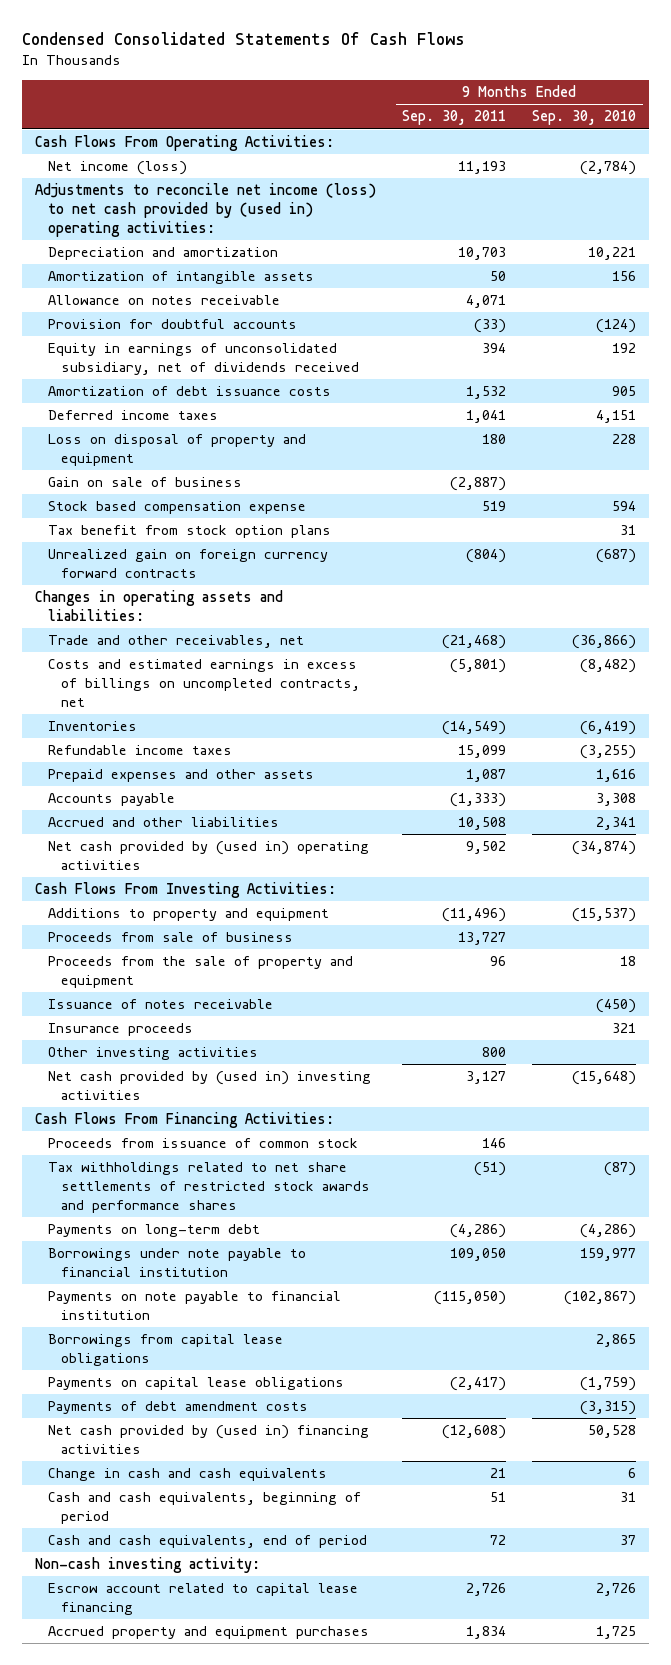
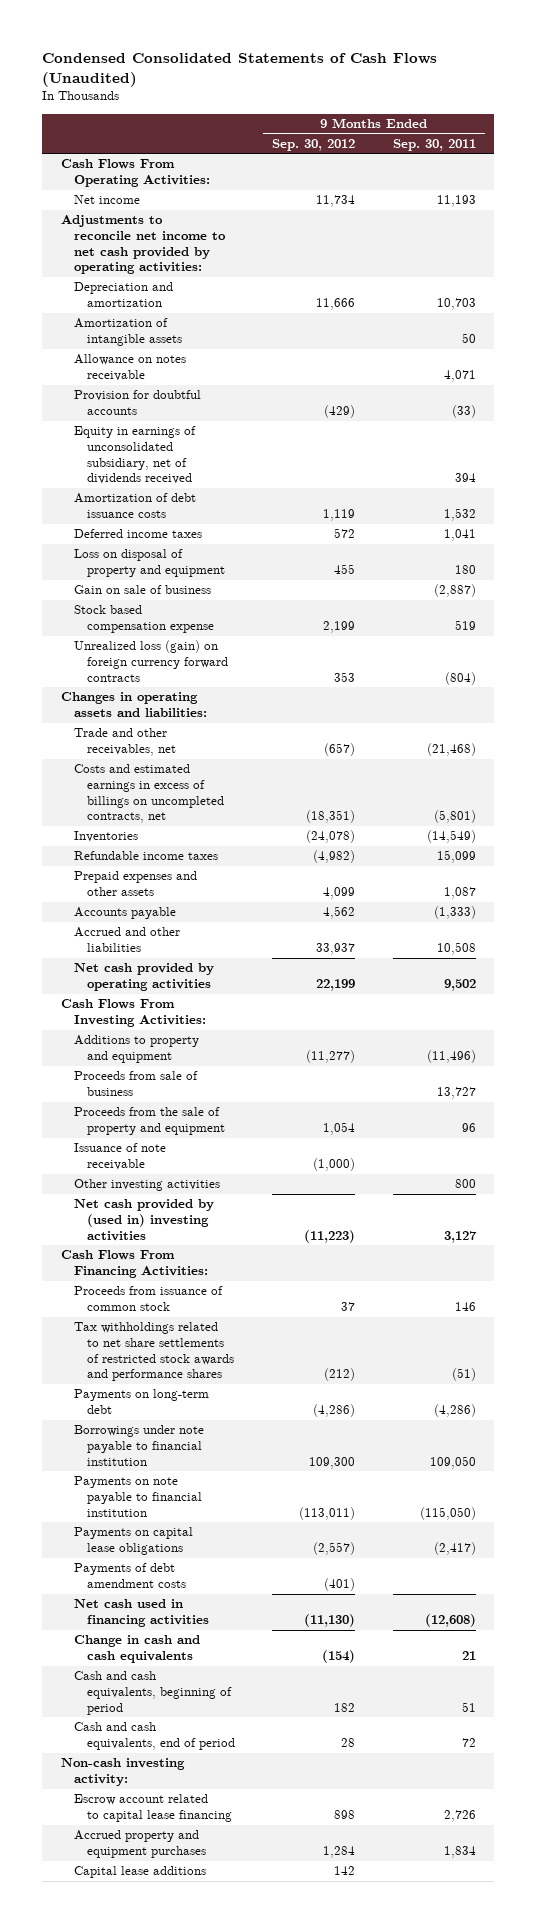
- Condensed Consolidated Statements Of Cash Flows
+ Condensed Consolidated Statements of Cash Flows (Unaudited)
- | 9 Months Ended Sep. 30, 2011 | 9 Months Ended Sep. 30, 2010
+ | 9 Months Ended Sep. 30, 2012 | 9 Months Ended Sep. 30, 2011
- Net income (loss) | 11,193 | (2,784)
- Adjustments to reconcile net income (loss) to net cash provided by (used in) operating activities:
+ Net income | 11,734 | 11,193
+ Adjustments to reconcile net income to net cash provided by operating activities:
- Tax benefit from stock option plans | | 31
- Unrealized gain on foreign currency forward contracts | (804) | (687)
+ Unrealized loss (gain) on foreign currency forward contracts | 353 | (804)
- Net cash provided by (used in) operating activities | 9,502 | (34,874)
+ Net cash provided by operating activities | 22,199 | 9,502
- Issuance of notes receivable | | (450)
- Insurance proceeds | | 321
+ Issuance of note receivable | (1,000) |
- Borrowings from capital lease obligations | | 2,865
- Net cash provided by (used in) financing activities | (12,608) | 50,528
+ Net cash used in financing activities | (11,130) | (12,608)
+ Capital lease additions | 142 |

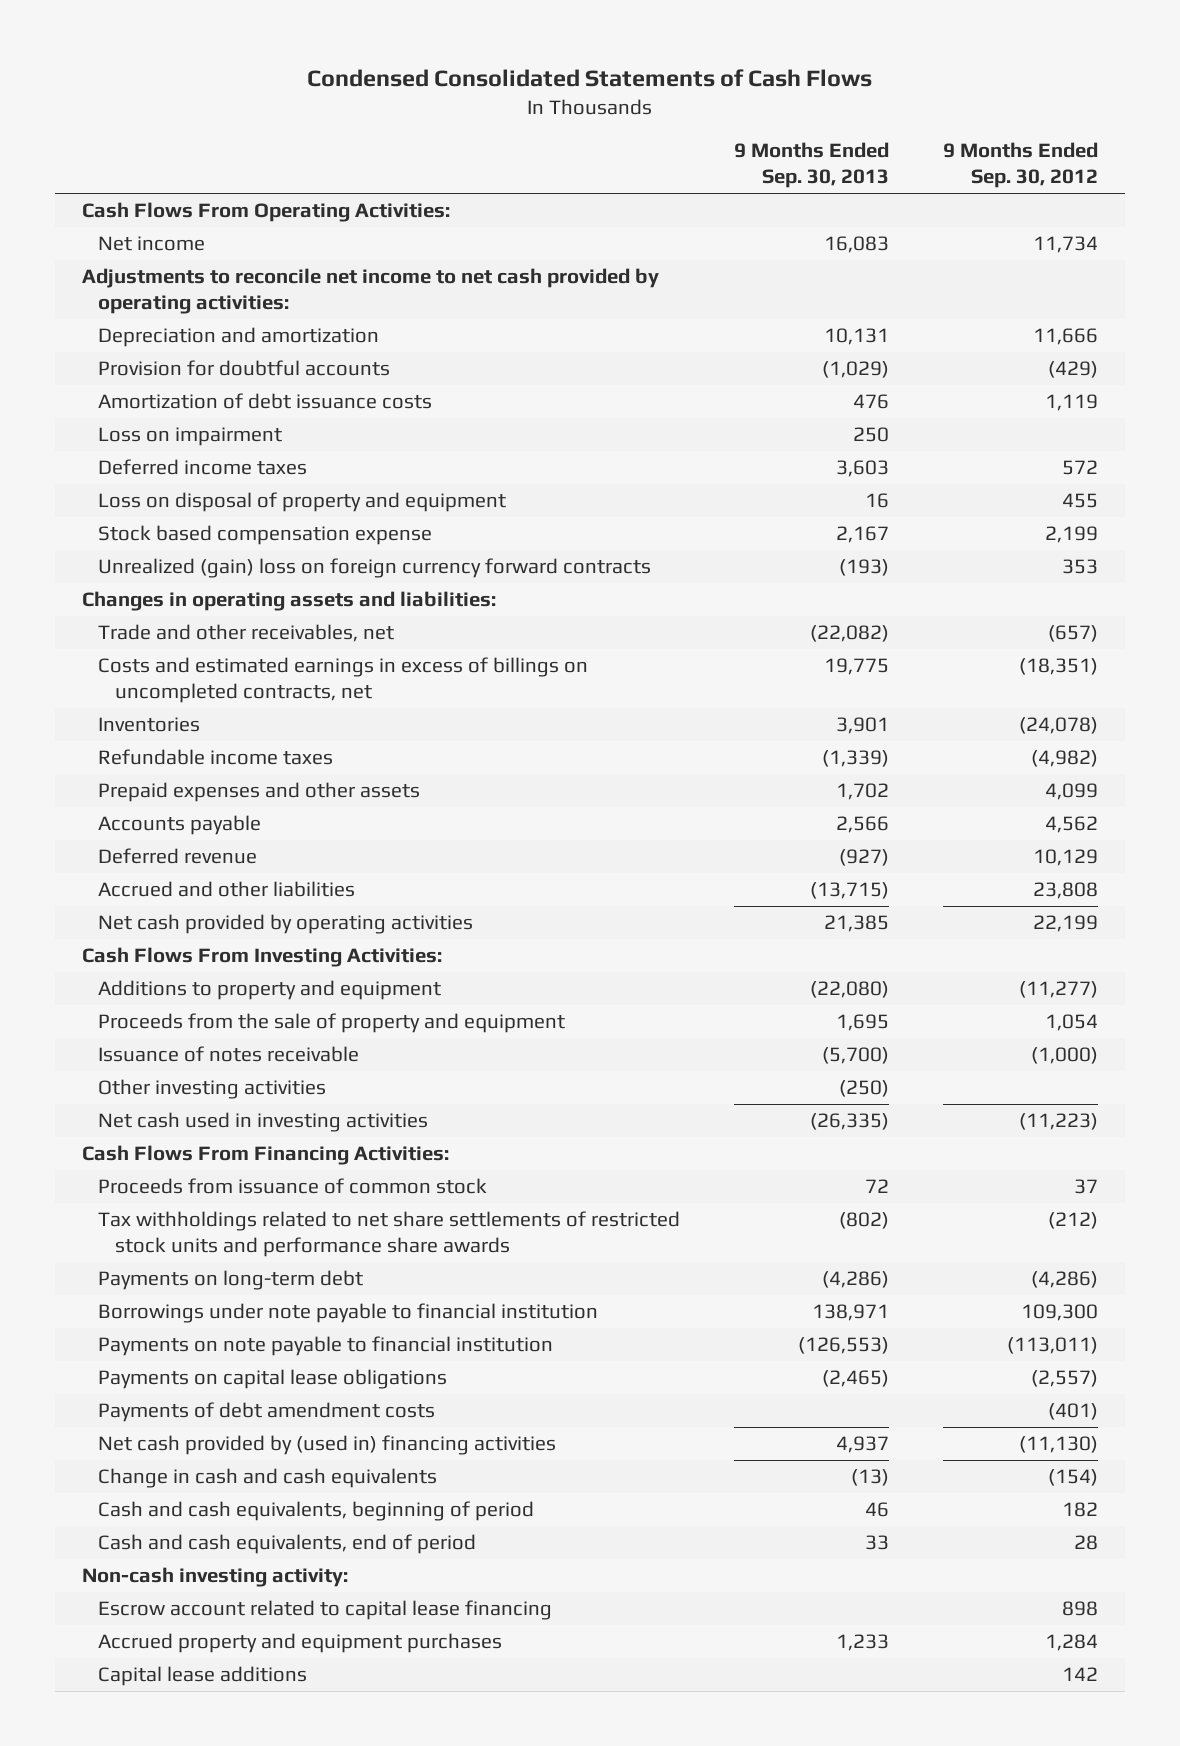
- Condensed Consolidated Statements of Cash Flows (Unaudited)
+ Condensed Consolidated Statements of Cash Flows
- | 9 Months Ended Sep. 30, 2012 | 9 Months Ended Sep. 30, 2011
+ | 9 Months Ended Sep. 30, 2013 | 9 Months Ended Sep. 30, 2012
- Amortization of intangible assets | | 50
- Allowance on notes receivable | | 4,071
- Equity in earnings of unconsolidated subsidiary, net of dividends received | | 394
+ Loss on impairment | 250 |
- Gain on sale of business | | (2,887)
- Unrealized loss (gain) on foreign currency forward contracts | 353 | (804)
+ Unrealized (gain) loss on foreign currency forward contracts | (193) | 353
- Accrued and other liabilities | 33,937 | 10,508
+ Deferred revenue | (927) | 10,129
+ Accrued and other liabilities | (13,715) | 23,808
- Proceeds from sale of business | | 13,727
- Issuance of note receivable | (1,000) |
+ Issuance of notes receivable | (5,700) | (1,000)
- Net cash provided by (used in) investing activities | (11,223) | 3,127
+ Net cash used in investing activities | (26,335) | (11,223)
- Tax withholdings related to net share settlements of restricted stock awards and performance shares | (212) | (51)
+ Tax withholdings related to net share settlements of restricted stock units and performance share awards | (802) | (212)
- Net cash used in financing activities | (11,130) | (12,608)
+ Net cash provided by (used in) financing activities | 4,937 | (11,130)

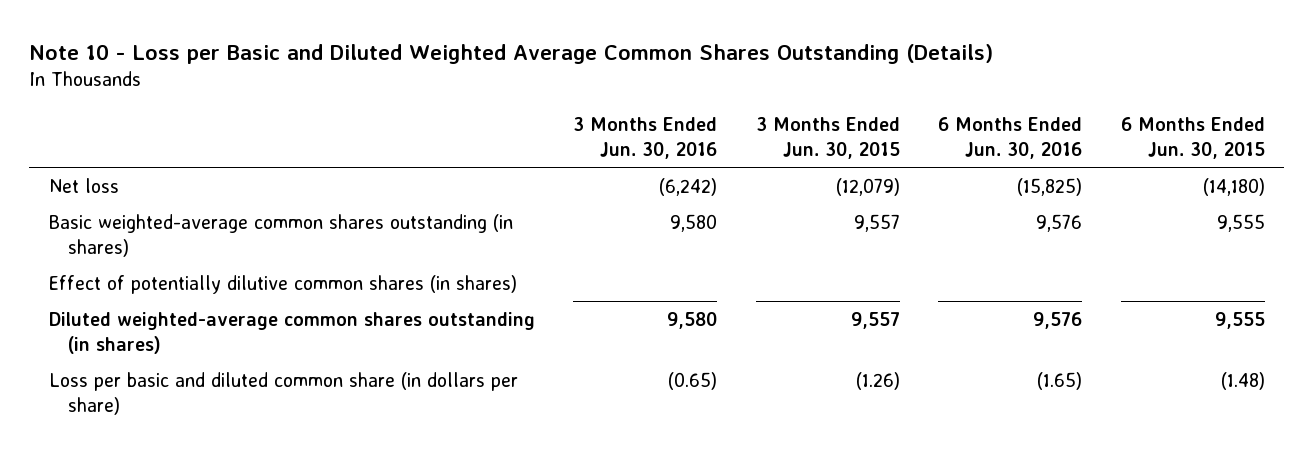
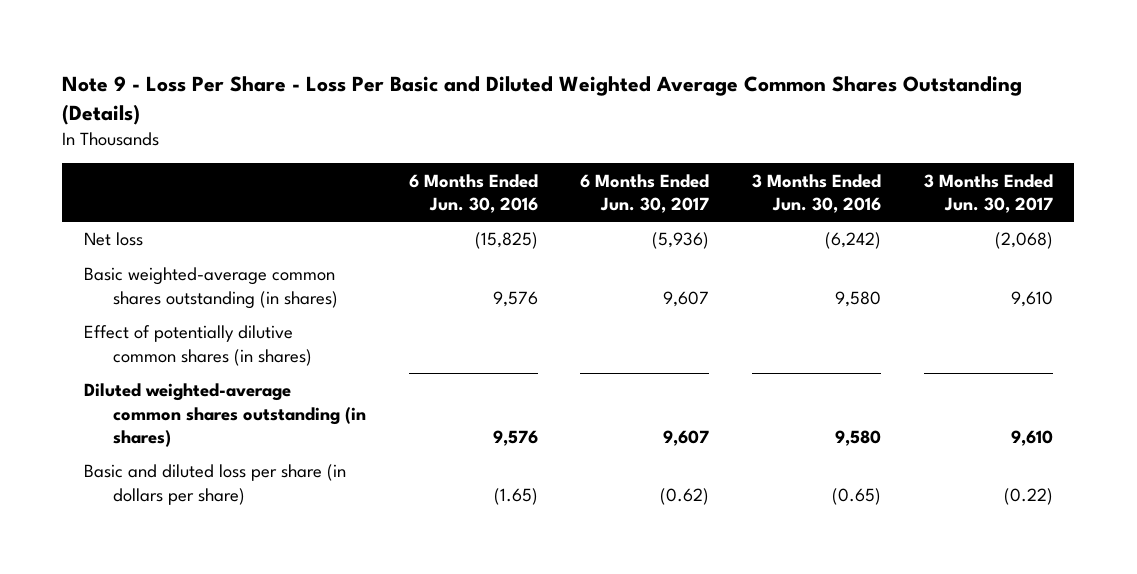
- Note 10 - Loss per Basic and Diluted Weighted Average Common Shares Outstanding (Details)
+ Note 9 - Loss Per Share - Loss Per Basic and Diluted Weighted Average Common Shares Outstanding (Details)
- | 3 Months Ended Jun. 30, 2016 | 3 Months Ended Jun. 30, 2015 | 6 Months Ended Jun. 30, 2016 | 6 Months Ended Jun. 30, 2015
+ | 6 Months Ended Jun. 30, 2016 | 6 Months Ended Jun. 30, 2017 | 3 Months Ended Jun. 30, 2016 | 3 Months Ended Jun. 30, 2017
- Loss per basic and diluted common share (in dollars per share) | (0.65) | (1.26) | (1.65) | (1.48)
+ Basic and diluted loss per share (in dollars per share) | (1.65) | (0.62) | (0.65) | (0.22)

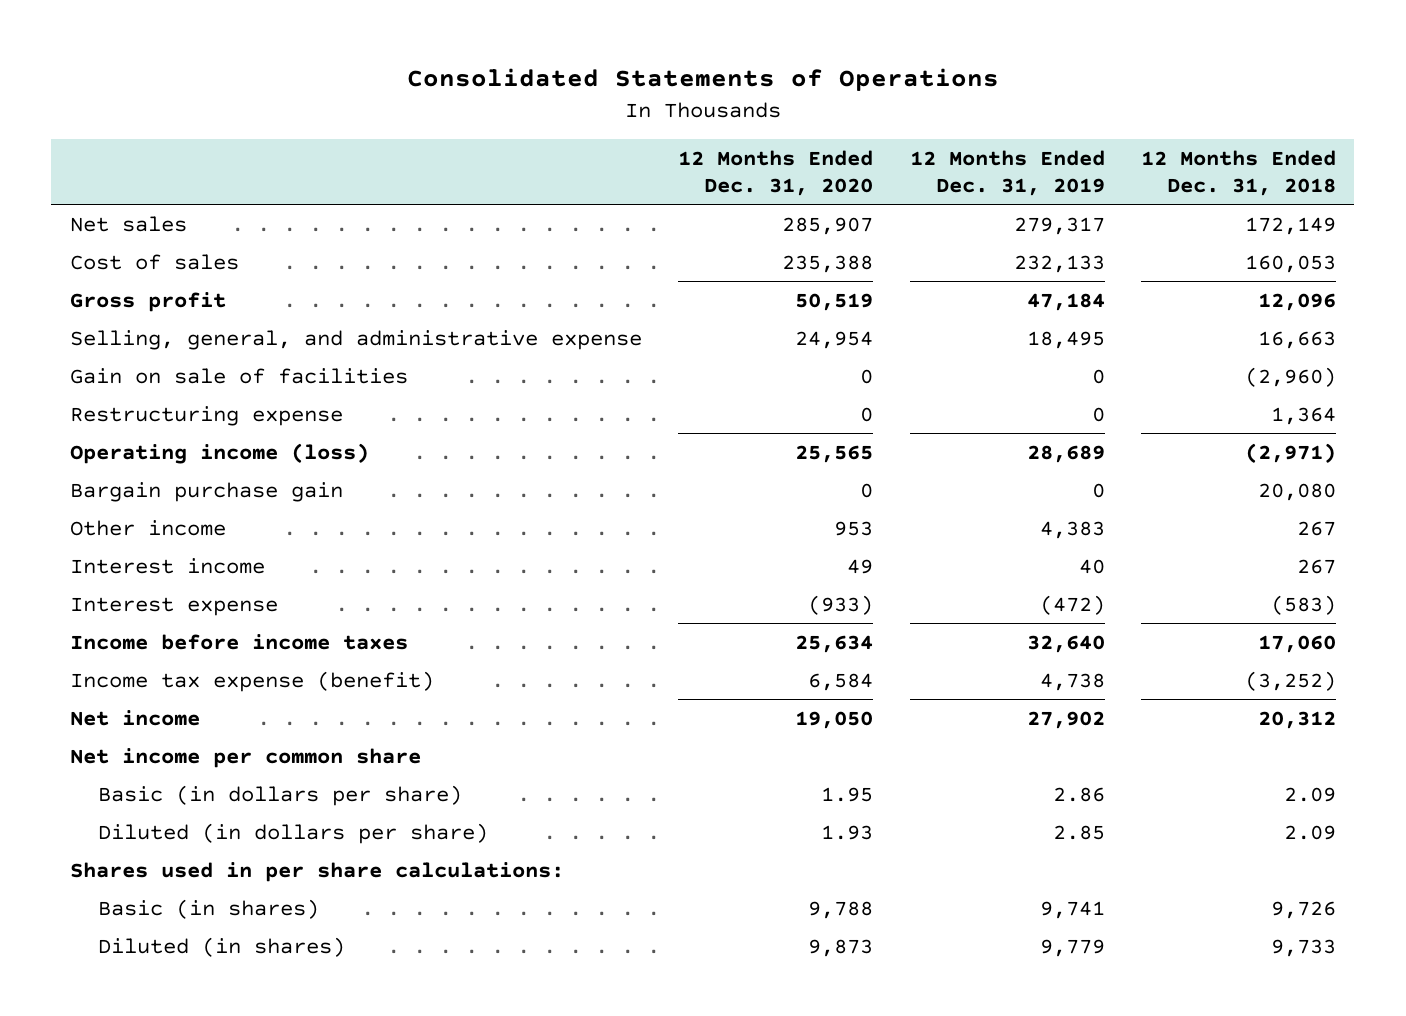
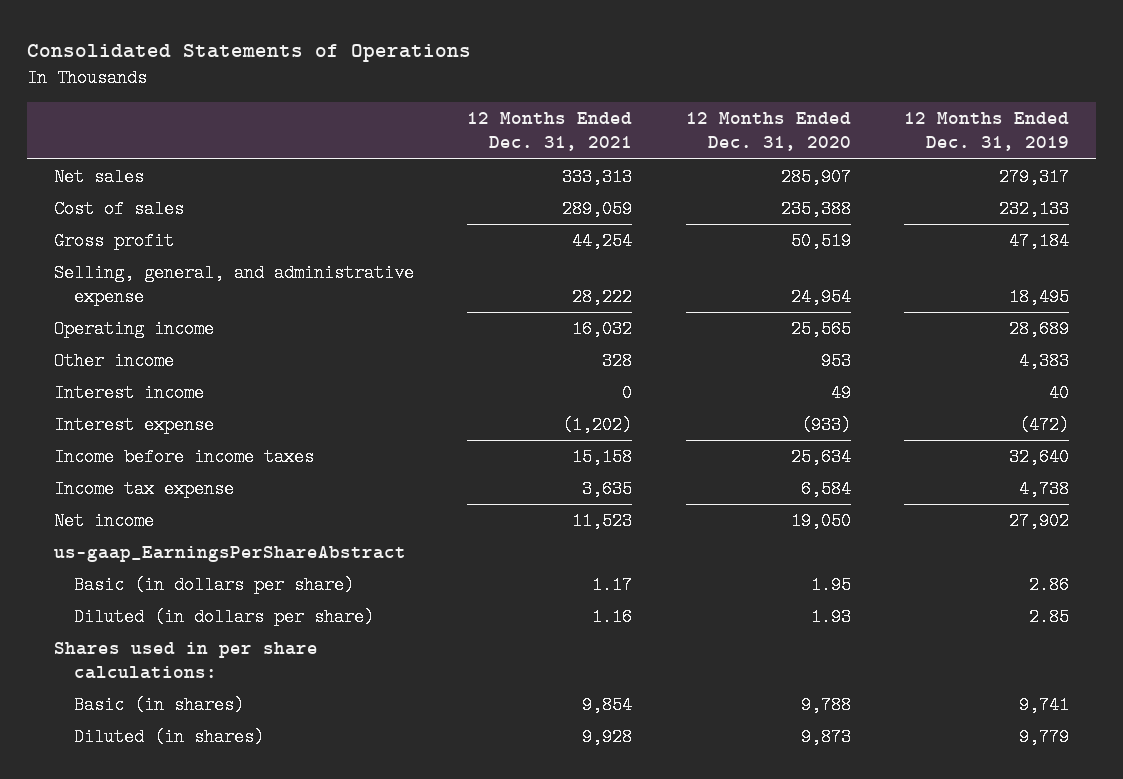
- | 12 Months Ended Dec. 31, 2020 | 12 Months Ended Dec. 31, 2019 | 12 Months Ended Dec. 31, 2018
+ | 12 Months Ended Dec. 31, 2021 | 12 Months Ended Dec. 31, 2020 | 12 Months Ended Dec. 31, 2019
- Gain on sale of facilities | 0 | 0 | (2,960)
- Restructuring expense | 0 | 0 | 1,364
- Operating income (loss) | 25,565 | 28,689 | (2,971)
- Bargain purchase gain | 0 | 0 | 20,080
+ Operating income | 16,032 | 25,565 | 28,689
- Income tax expense (benefit) | 6,584 | 4,738 | (3,252)
+ Income tax expense | 3,635 | 6,584 | 4,738
- Net income per common share
+ us-gaap_EarningsPerShareAbstract

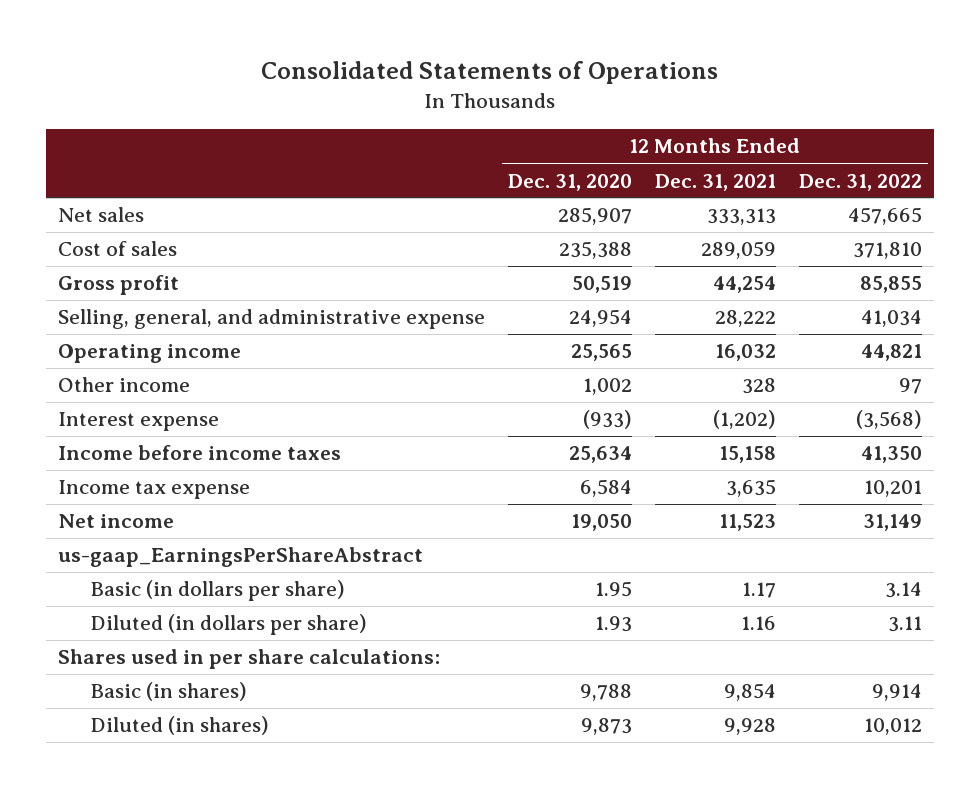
- | 12 Months Ended Dec. 31, 2021 | 12 Months Ended Dec. 31, 2020 | 12 Months Ended Dec. 31, 2019
+ | 12 Months Ended Dec. 31, 2020 | 12 Months Ended Dec. 31, 2021 | 12 Months Ended Dec. 31, 2022
- Other income | 328 | 953 | 4,383
- Interest income | 0 | 49 | 40
+ Other income | 1,002 | 328 | 97

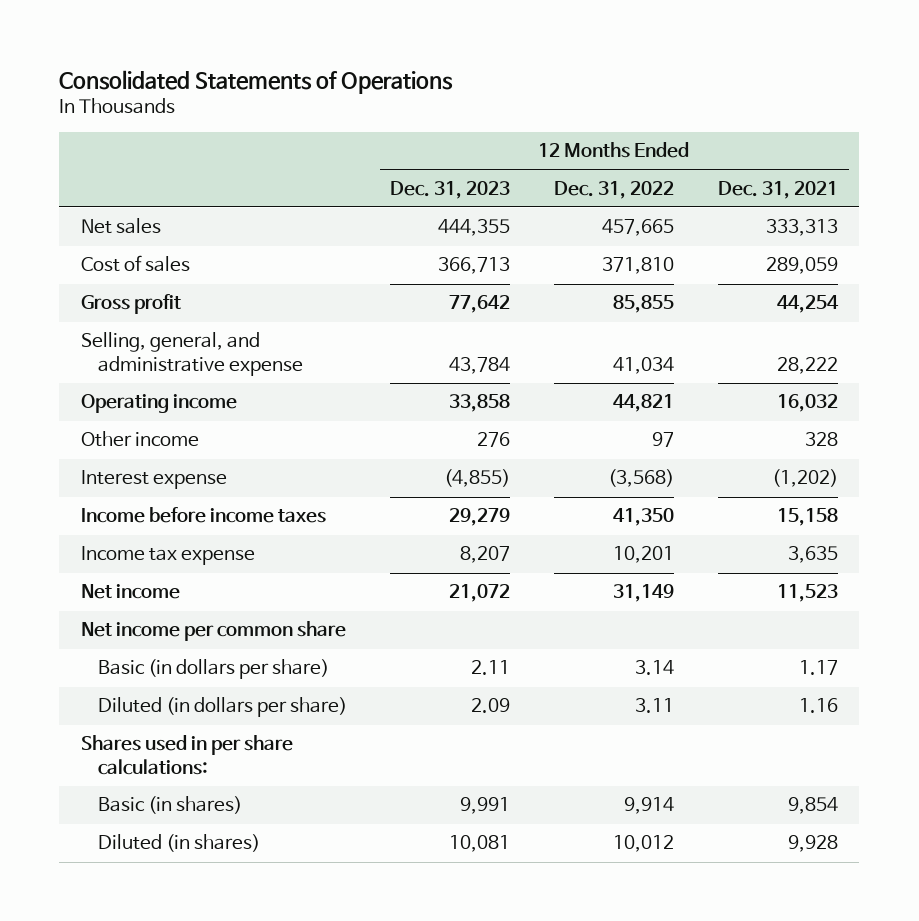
- | 12 Months Ended Dec. 31, 2020 | 12 Months Ended Dec. 31, 2021 | 12 Months Ended Dec. 31, 2022
+ | 12 Months Ended Dec. 31, 2023 | 12 Months Ended Dec. 31, 2022 | 12 Months Ended Dec. 31, 2021
- us-gaap_EarningsPerShareAbstract
+ Net income per common share

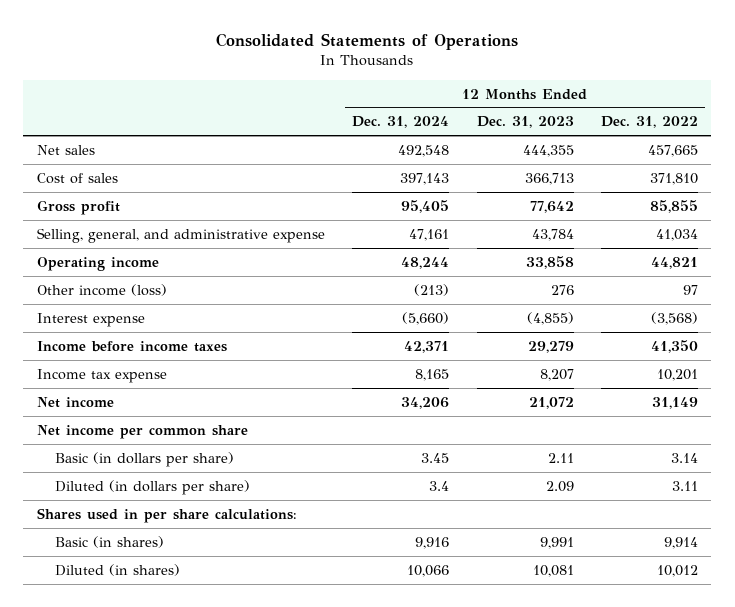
- | 12 Months Ended Dec. 31, 2023 | 12 Months Ended Dec. 31, 2022 | 12 Months Ended Dec. 31, 2021
+ | 12 Months Ended Dec. 31, 2024 | 12 Months Ended Dec. 31, 2023 | 12 Months Ended Dec. 31, 2022
- Other income | 276 | 97 | 328
+ Other income (loss) | (213) | 276 | 97

